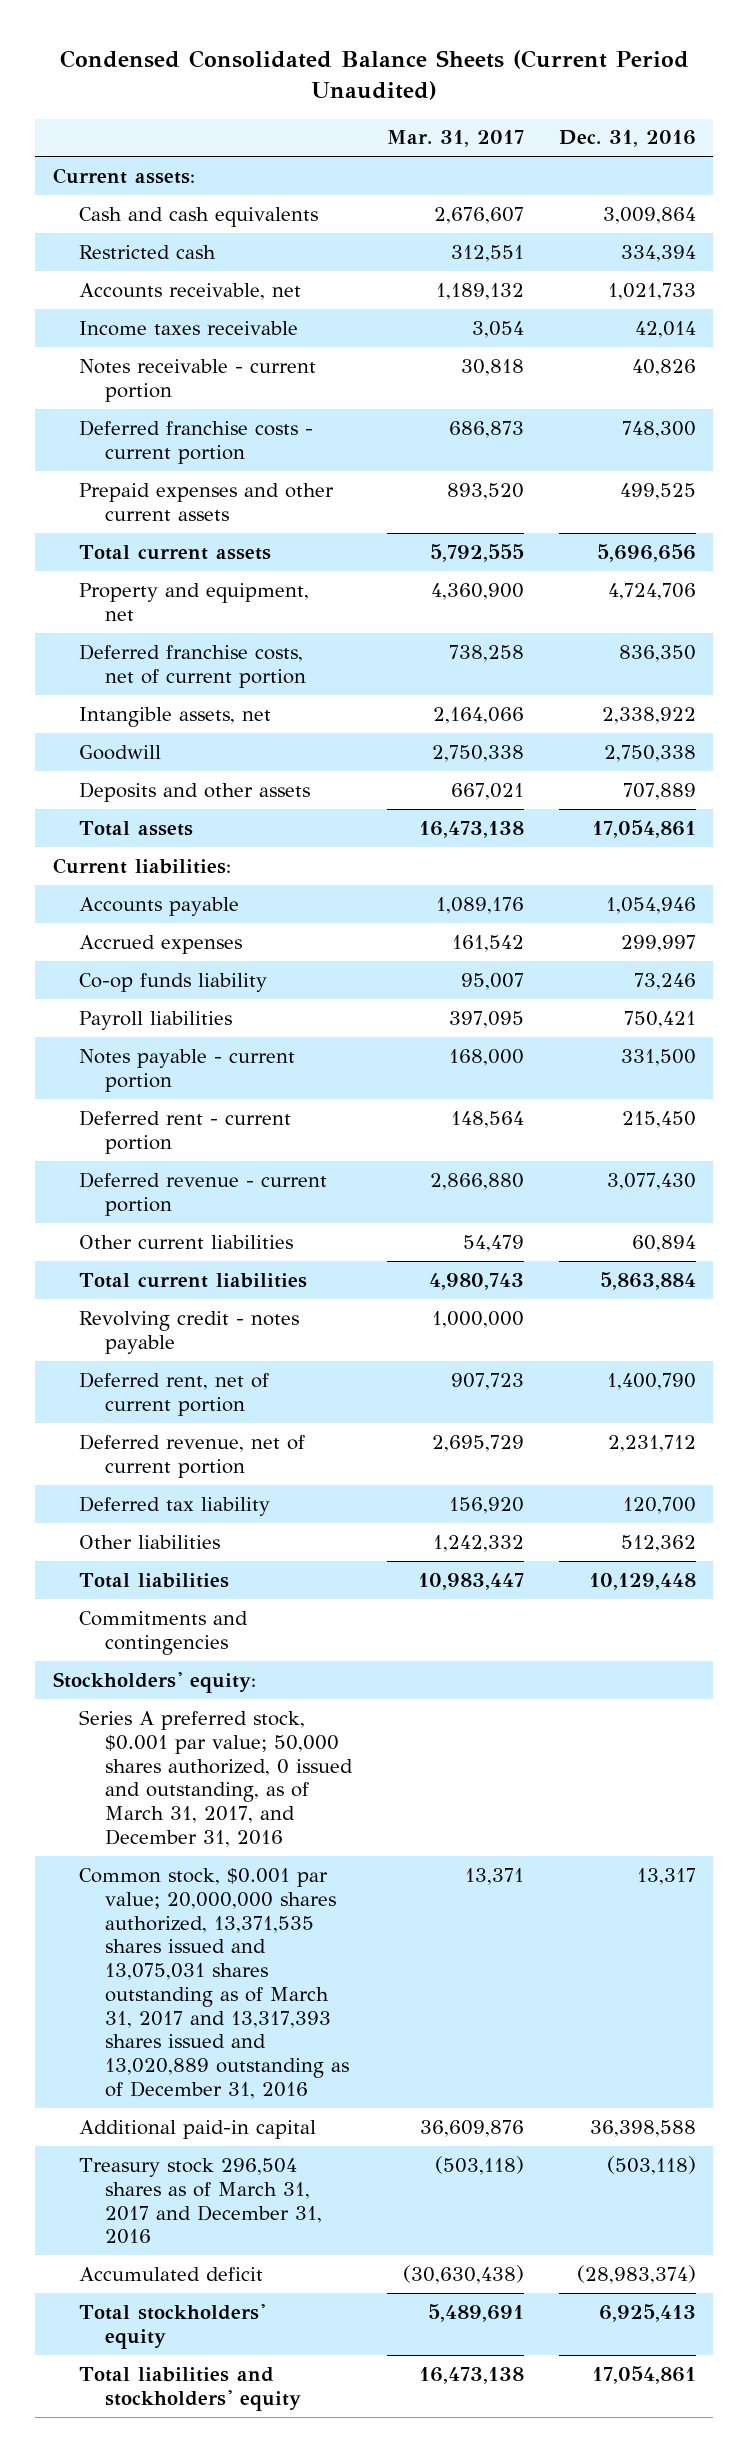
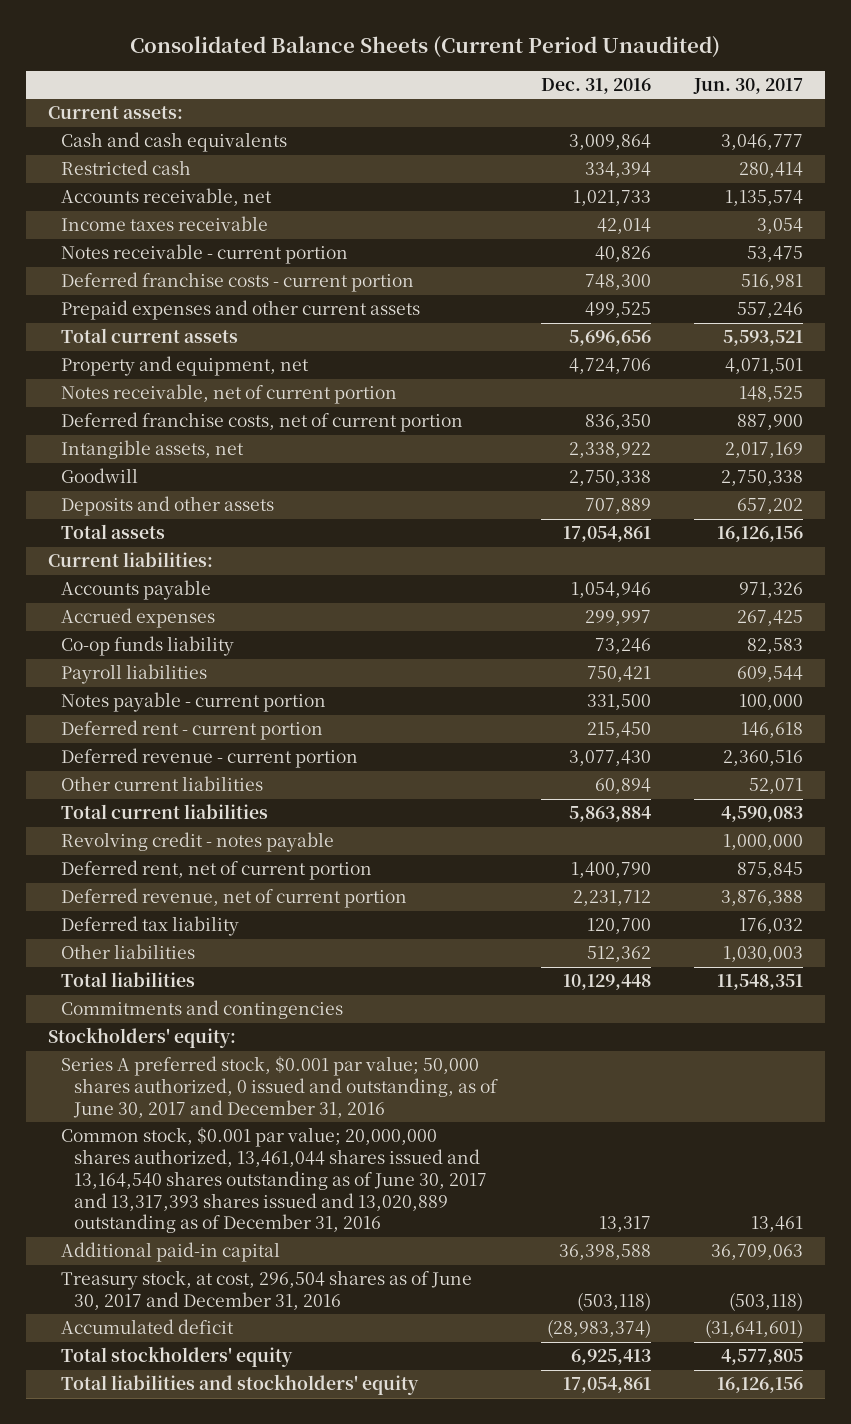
- Condensed Consolidated Balance Sheets (Current Period Unaudited)
+ Consolidated Balance Sheets (Current Period Unaudited)
- | Mar. 31, 2017 | Dec. 31, 2016
+ | Dec. 31, 2016 | Jun. 30, 2017
+ Notes receivable, net of current portion | | 148,525
- Series A preferred stock, $0.001 par value; 50,000 shares authorized, 0 issued and outstanding, as of March 31, 2017, and December 31, 2016
- Common stock, $0.001 par value; 20,000,000 shares authorized, 13,371,535 shares issued and 13,075,031 shares outstanding as of March 31, 2017 and 13,317,393 shares issued and 13,020,889 outstanding as of December 31, 2016 | 13,371 | 13,317
+ Series A preferred stock, $0.001 par value; 50,000 shares authorized, 0 issued and outstanding, as of June 30, 2017 and December 31, 2016
+ Common stock, $0.001 par value; 20,000,000 shares authorized, 13,461,044 shares issued and 13,164,540 shares outstanding as of June 30, 2017 and 13,317,393 shares issued and 13,020,889 outstanding as of December 31, 2016 | 13,317 | 13,461
- Treasury stock 296,504 shares as of March 31, 2017 and December 31, 2016 | (503,118) | (503,118)
+ Treasury stock, at cost, 296,504 shares as of June 30, 2017 and December 31, 2016 | (503,118) | (503,118)

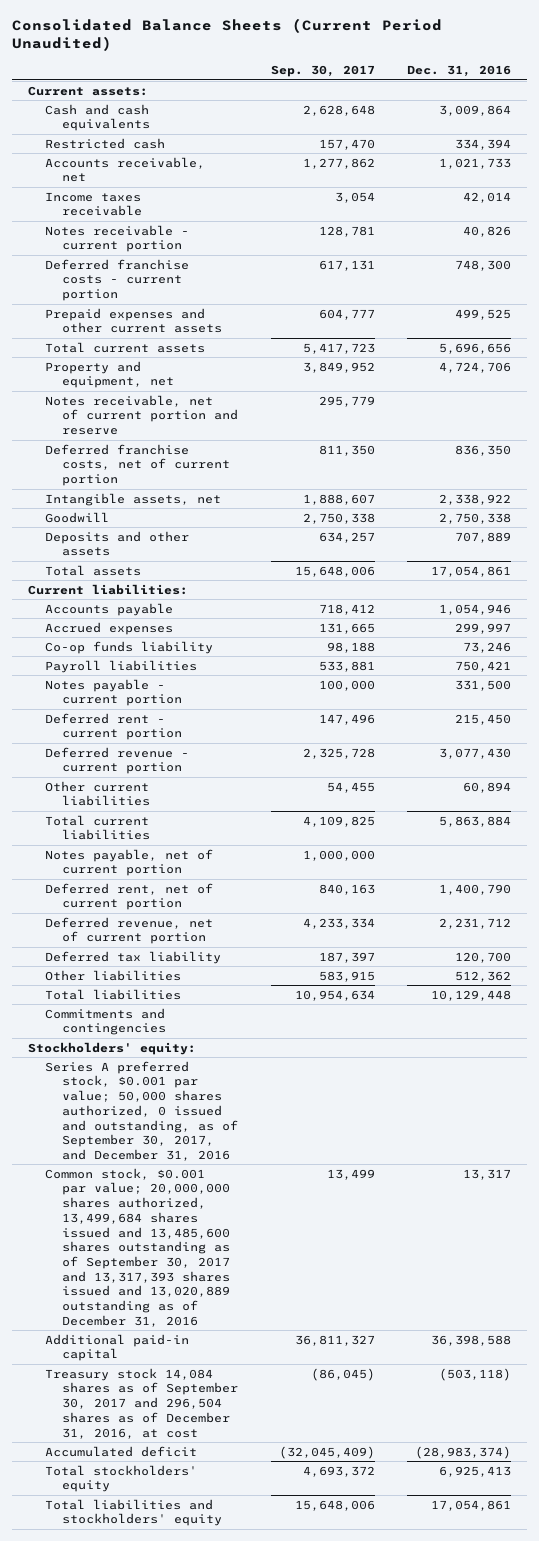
- | Dec. 31, 2016 | Jun. 30, 2017
+ | Sep. 30, 2017 | Dec. 31, 2016
- Notes receivable, net of current portion | | 148,525
+ Notes receivable, net of current portion and reserve | 295,779 |
- Revolving credit - notes payable | | 1,000,000
+ Notes payable, net of current portion | 1,000,000 |
- Series A preferred stock, $0.001 par value; 50,000 shares authorized, 0 issued and outstanding, as of June 30, 2017 and December 31, 2016
- Common stock, $0.001 par value; 20,000,000 shares authorized, 13,461,044 shares issued and 13,164,540 shares outstanding as of June 30, 2017 and 13,317,393 shares issued and 13,020,889 outstanding as of December 31, 2016 | 13,317 | 13,461
+ Series A preferred stock, $0.001 par value; 50,000 shares authorized, 0 issued and outstanding, as of September 30, 2017, and December 31, 2016
+ Common stock, $0.001 par value; 20,000,000 shares authorized, 13,499,684 shares issued and 13,485,600 shares outstanding as of September 30, 2017 and 13,317,393 shares issued and 13,020,889 outstanding as of December 31, 2016 | 13,499 | 13,317
- Treasury stock, at cost, 296,504 shares as of June 30, 2017 and December 31, 2016 | (503,118) | (503,118)
+ Treasury stock 14,084 shares as of September 30, 2017 and 296,504 shares as of December 31, 2016, at cost | (86,045) | (503,118)

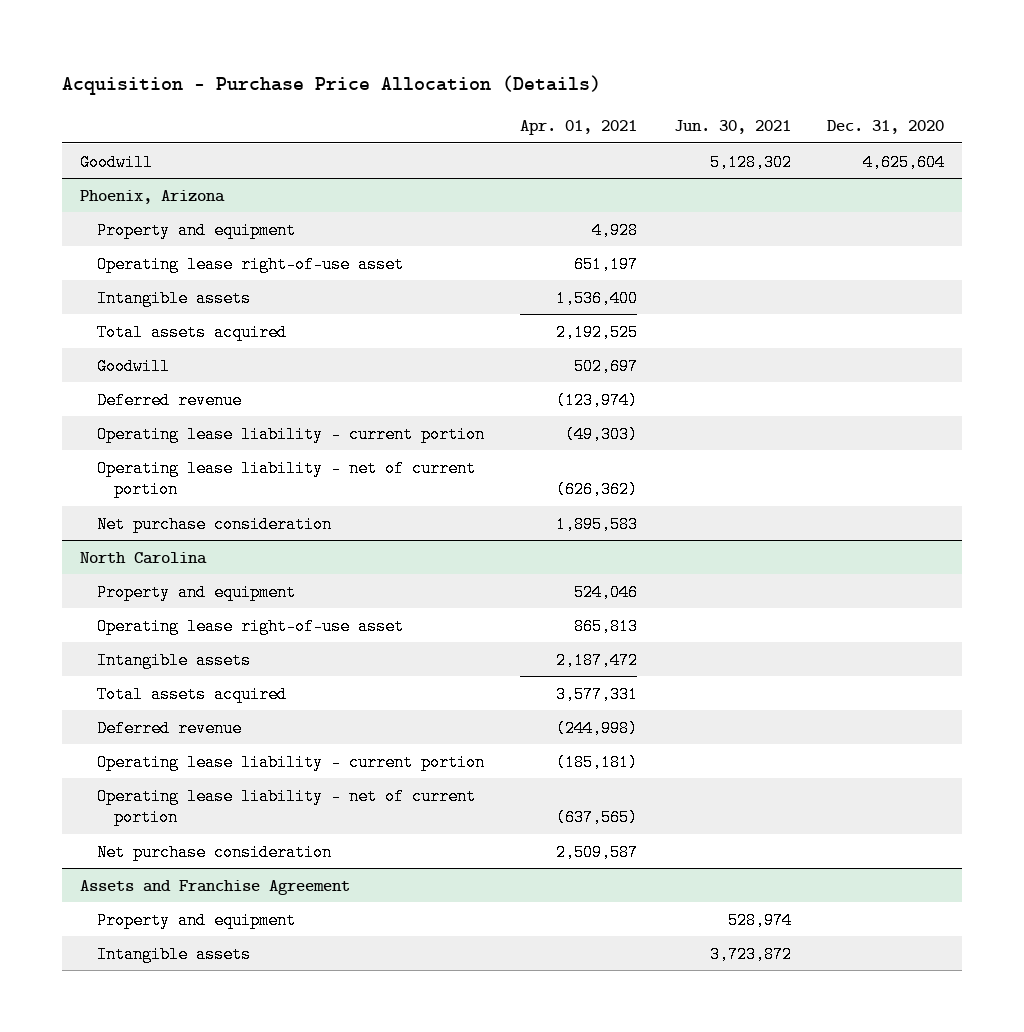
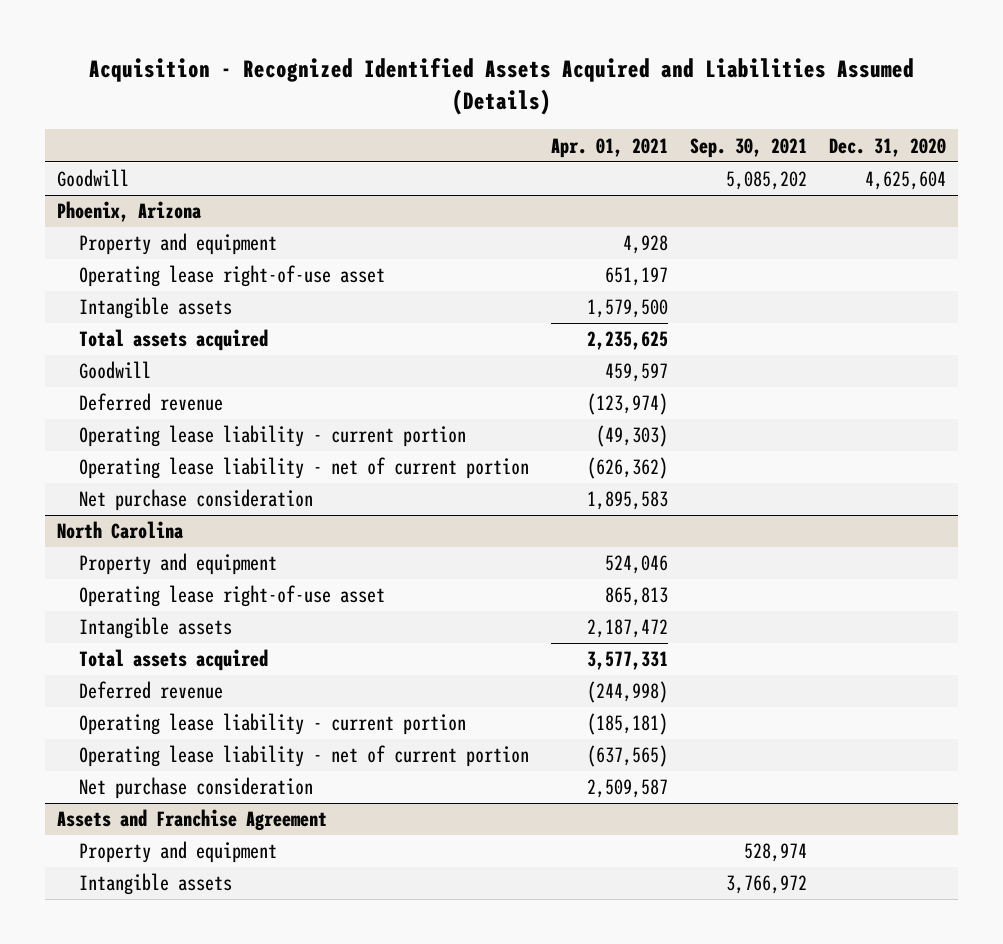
- Acquisition - Purchase Price Allocation (Details)
+ Acquisition - Recognized Identified Assets Acquired and Liabilities Assumed (Details)
- | Apr. 01, 2021 | Jun. 30, 2021 | Dec. 31, 2020
+ | Apr. 01, 2021 | Sep. 30, 2021 | Dec. 31, 2020
@ Phoenix, Arizona
- Intangible assets | 1,536,400 | |
- Total assets acquired | 2,192,525 | |
- Goodwill | 502,697 | |
+ Intangible assets | 1,579,500 | |
+ Total assets acquired | 2,235,625 | |
+ Goodwill | 459,597 | |

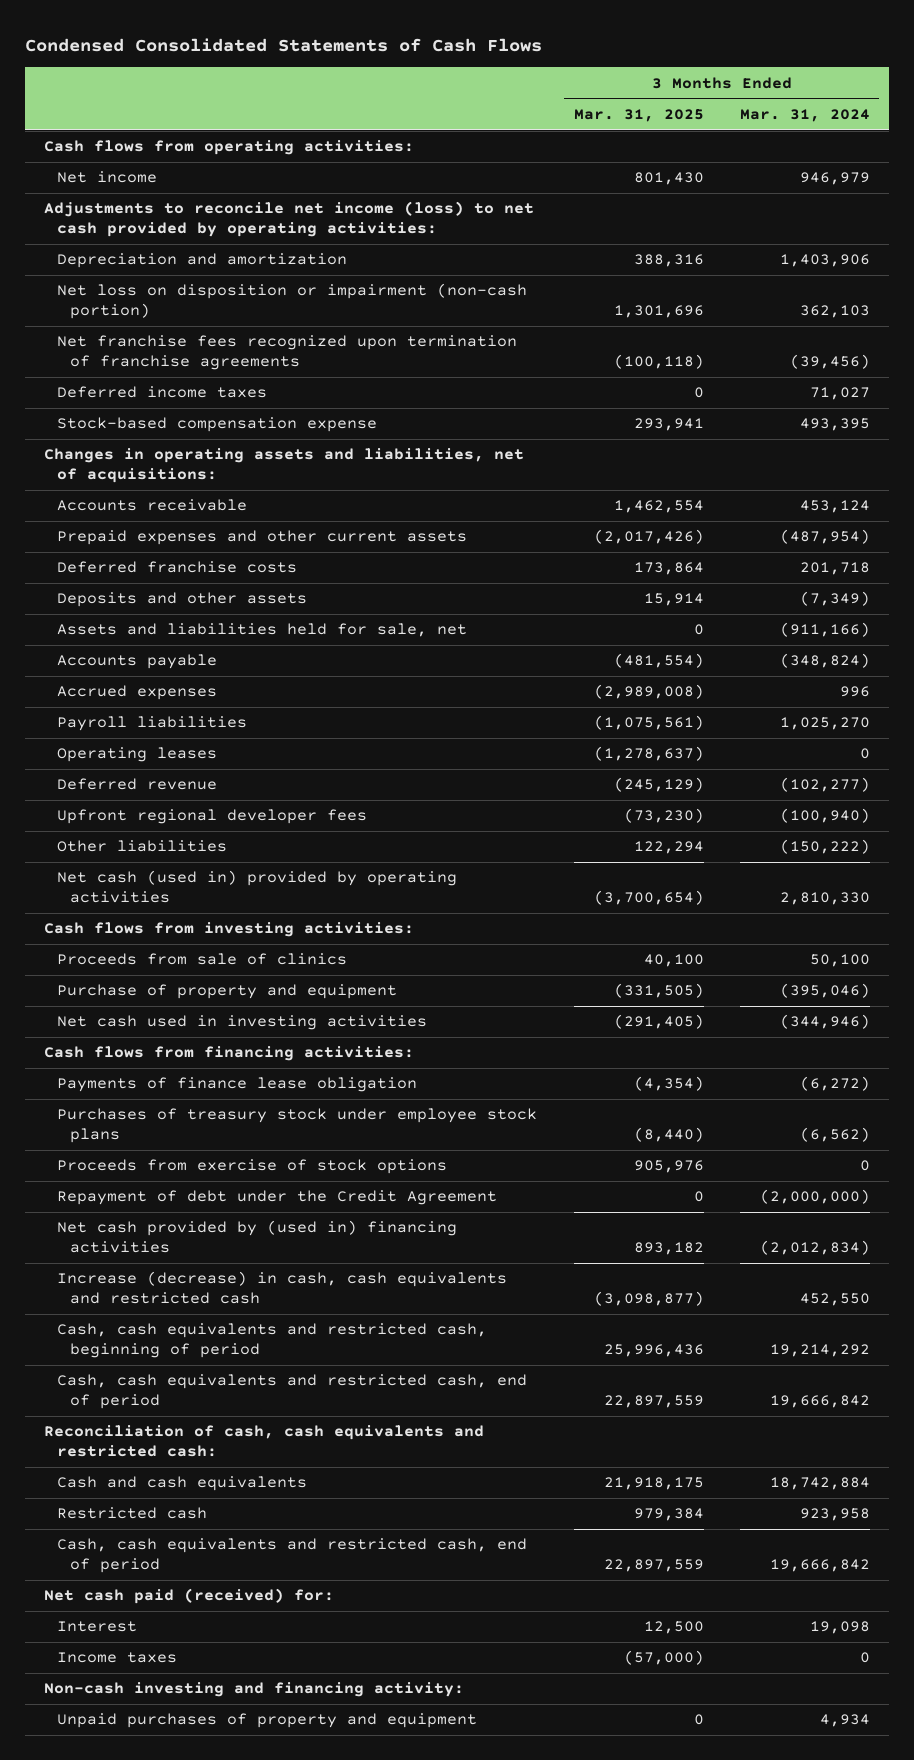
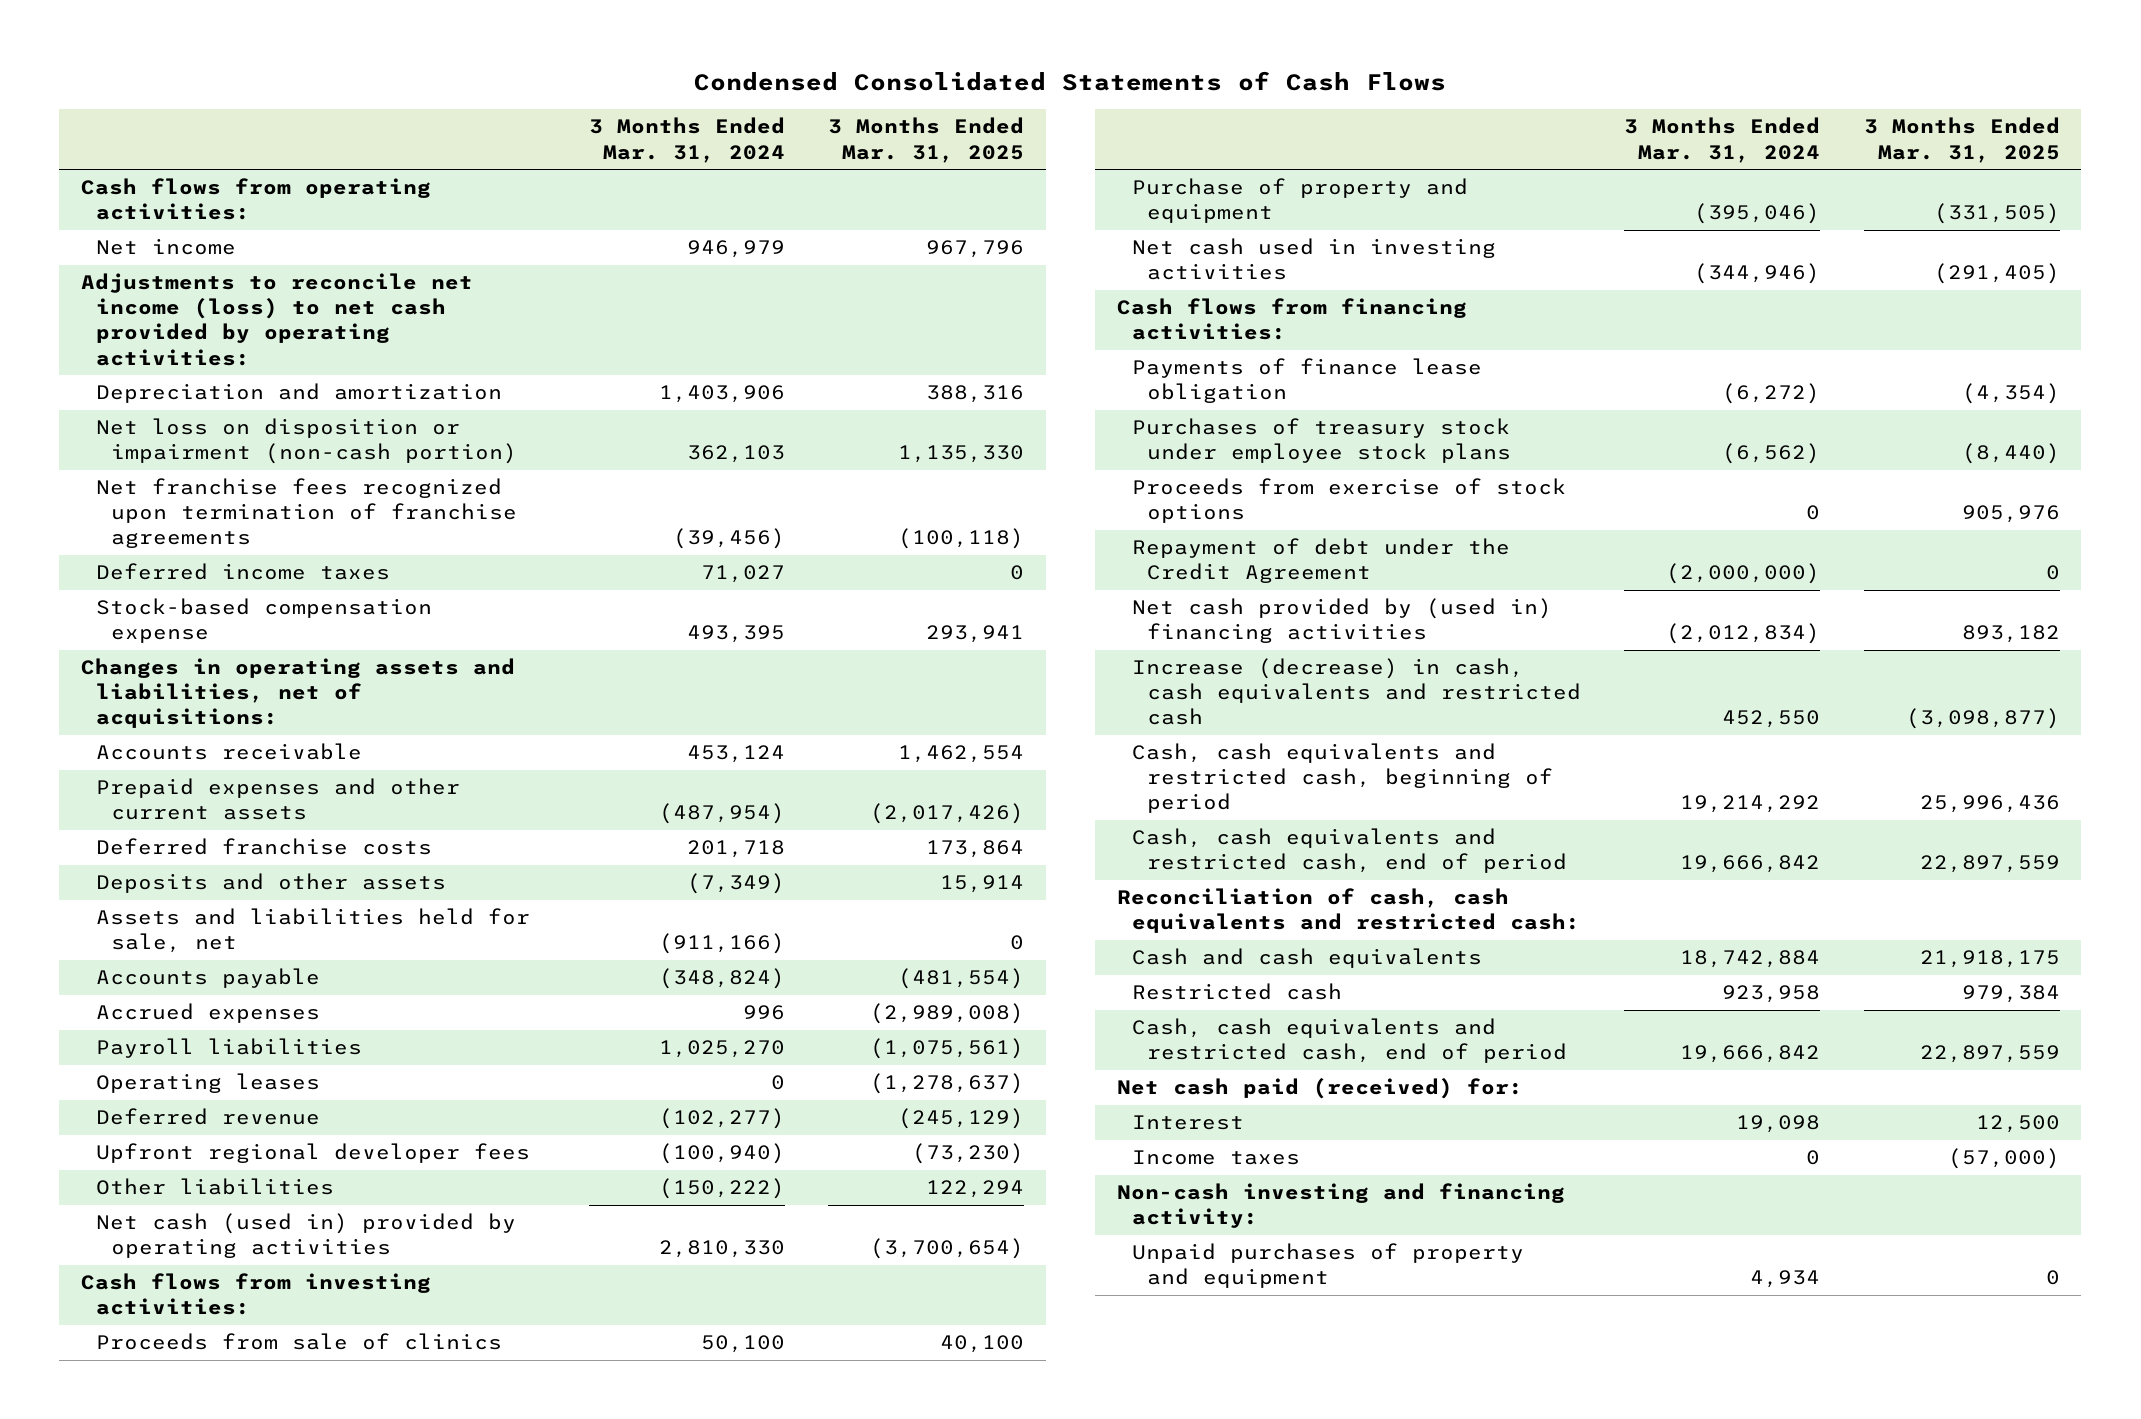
- | 3 Months Ended Mar. 31, 2025 | 3 Months Ended Mar. 31, 2024
+ | 3 Months Ended Mar. 31, 2024 | 3 Months Ended Mar. 31, 2025
- Net income | 801,430 | 946,979
+ Net income | 946,979 | 967,796
- Net loss on disposition or impairment (non-cash portion) | 1,301,696 | 362,103
+ Net loss on disposition or impairment (non-cash portion) | 362,103 | 1,135,330

